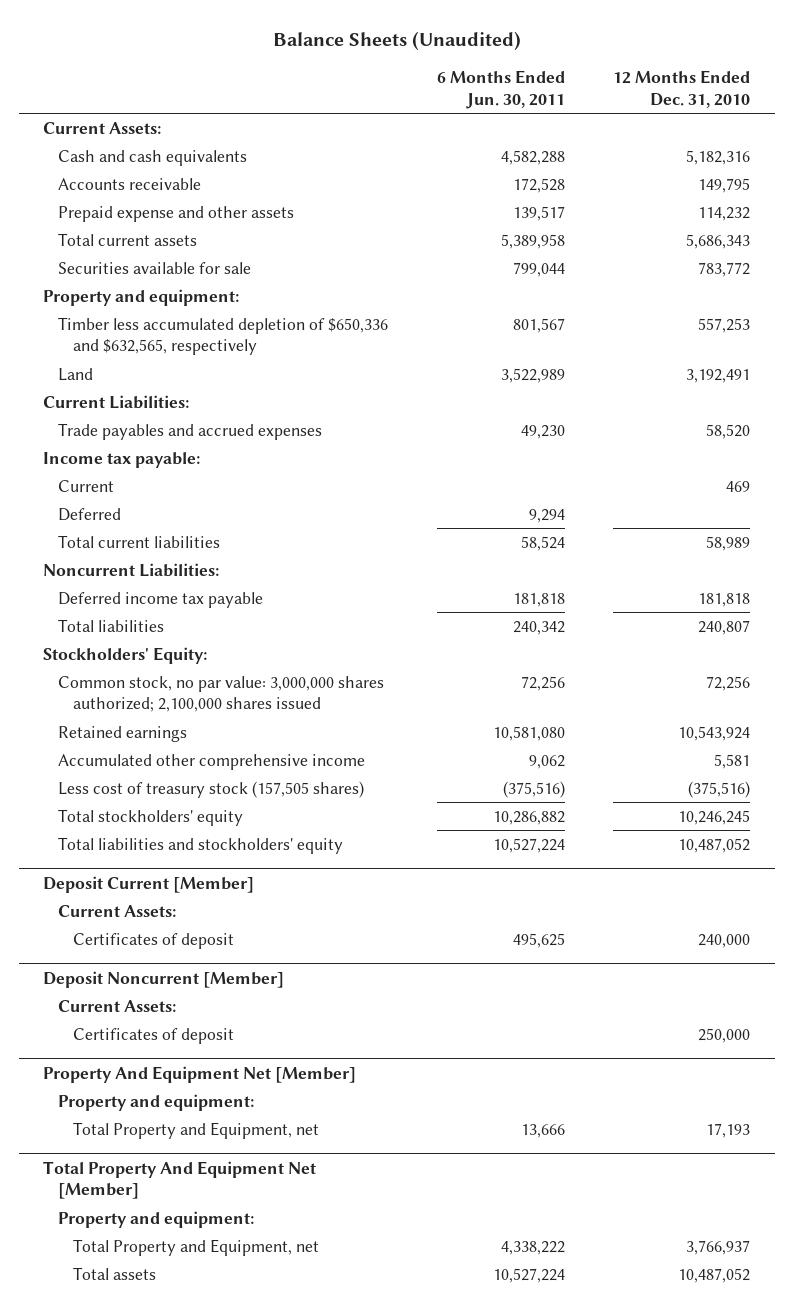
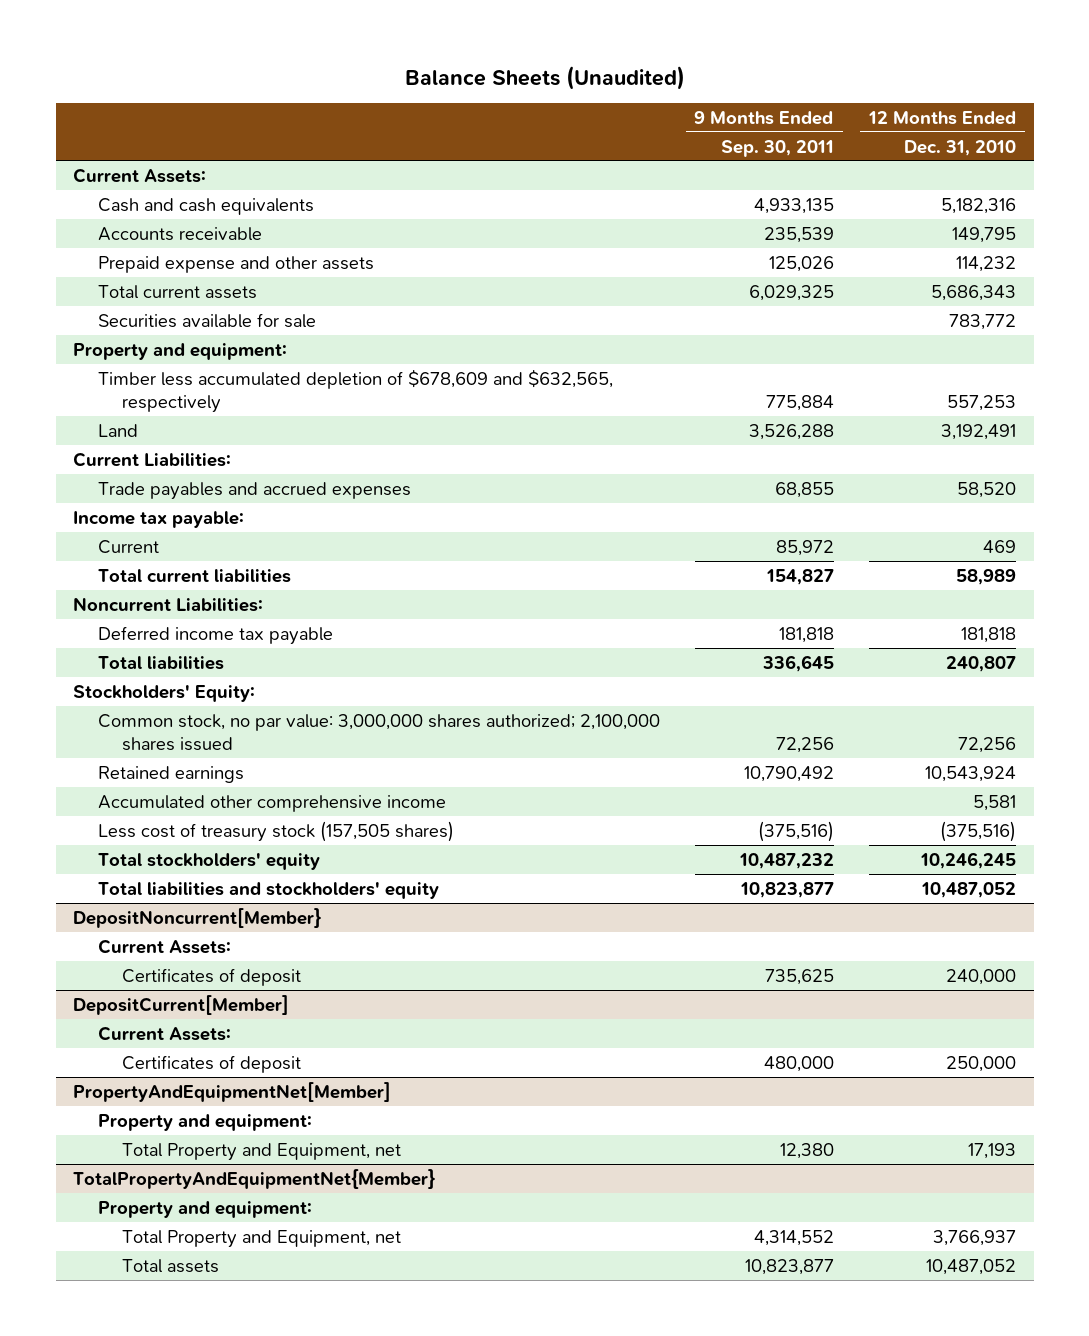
- | 6 Months Ended Jun. 30, 2011 | 12 Months Ended Dec. 31, 2010
+ | 9 Months Ended Sep. 30, 2011 | 12 Months Ended Dec. 31, 2010
- Timber less accumulated depletion of $650,336 and $632,565, respectively | 801,567 | 557,253
+ Timber less accumulated depletion of $678,609 and $632,565, respectively | 775,884 | 557,253
- Deferred | 9,294 |
- Deposit Current [Member]
+ DepositNoncurrent[Member}
- Deposit Noncurrent [Member]
+ DepositCurrent[Member]
- Property And Equipment Net [Member]
+ PropertyAndEquipmentNet[Member]
- Total Property And Equipment Net [Member]
+ TotalPropertyAndEquipmentNet{Member}

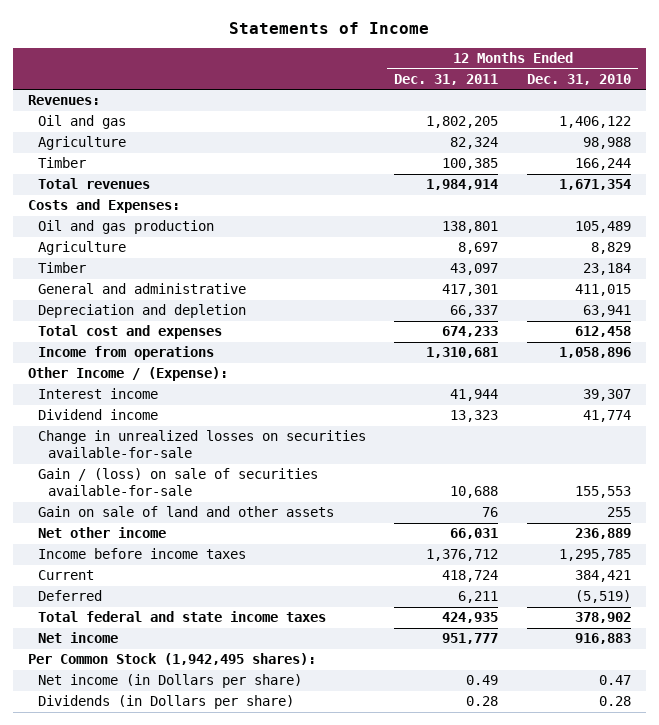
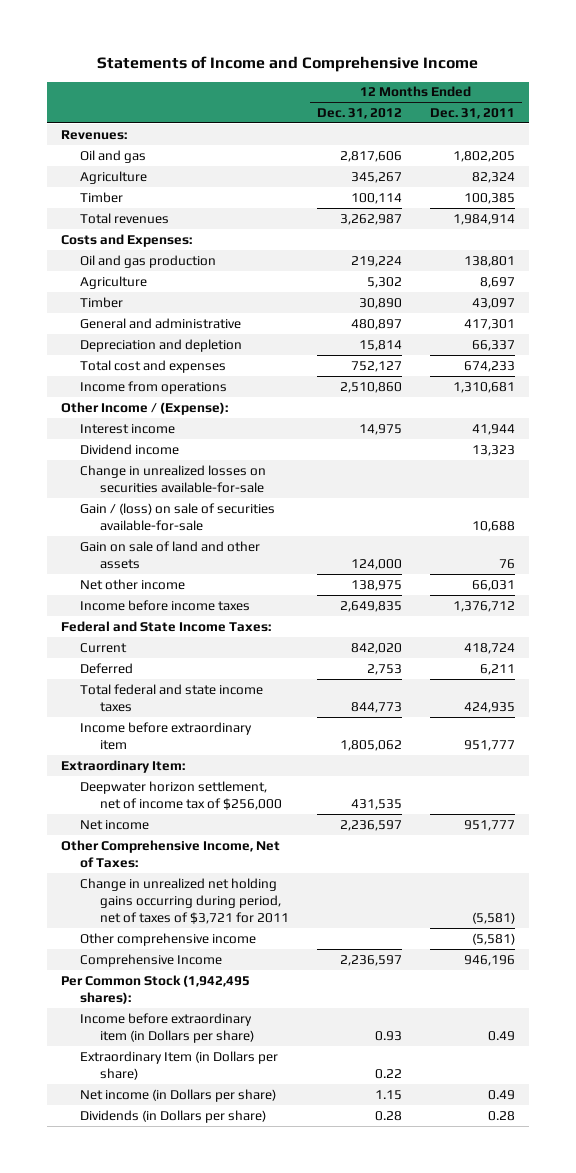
- Statements of Income
+ Statements of Income and Comprehensive Income
- | 12 Months Ended Dec. 31, 2011 | 12 Months Ended Dec. 31, 2010
+ | 12 Months Ended Dec. 31, 2012 | 12 Months Ended Dec. 31, 2011
+ Federal and State Income Taxes:
+ Income before extraordinary item | 1,805,062 | 951,777
+ Extraordinary Item:
+ Deepwater horizon settlement, net of income tax of $256,000 | 431,535 |
+ Other Comprehensive Income, Net of Taxes:
+ Change in unrealized net holding gains occurring during period, net of taxes of $3,721 for 2011 | | (5,581)
+ Other comprehensive income | | (5,581)
+ Comprehensive Income | 2,236,597 | 946,196
+ Income before extraordinary item (in Dollars per share) | 0.93 | 0.49
+ Extraordinary Item (in Dollars per share) | 0.22 |

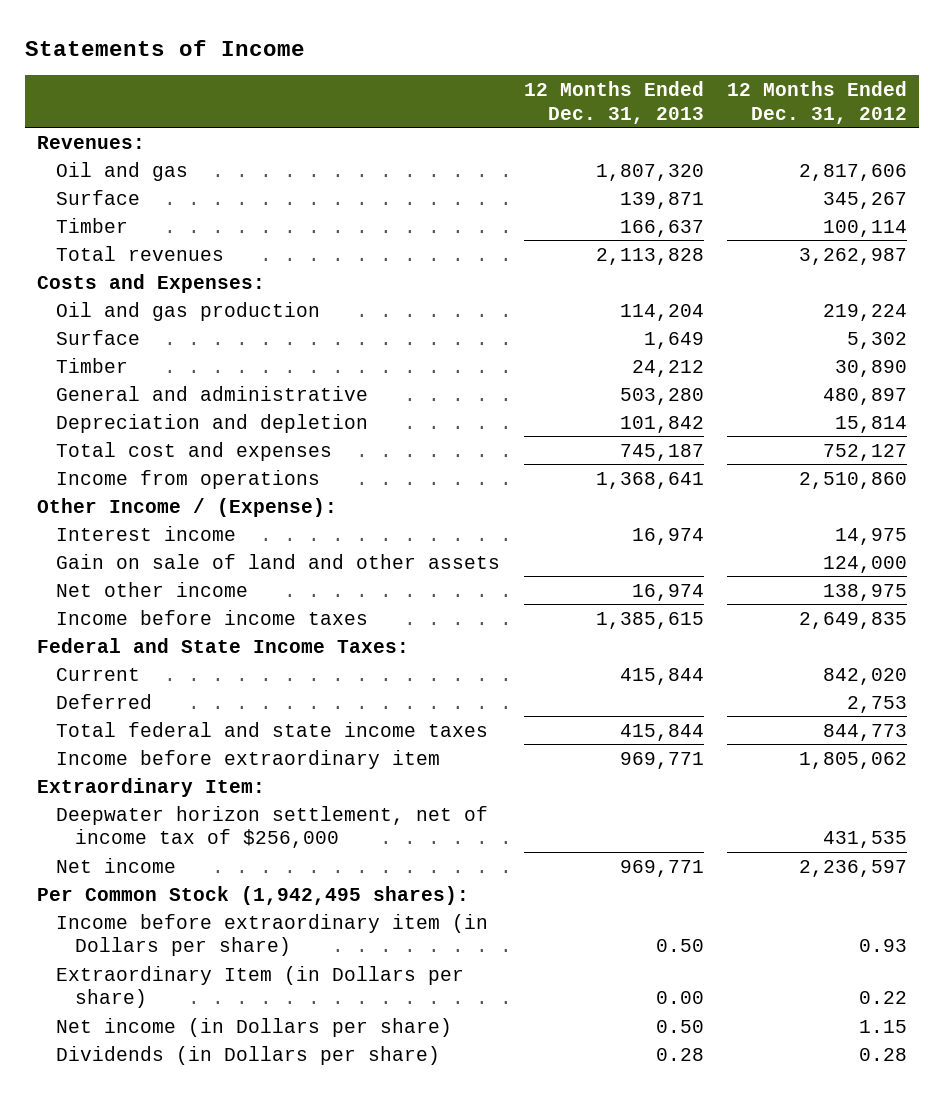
- Statements of Income and Comprehensive Income
+ Statements of Income
- | 12 Months Ended Dec. 31, 2012 | 12 Months Ended Dec. 31, 2011
+ | 12 Months Ended Dec. 31, 2013 | 12 Months Ended Dec. 31, 2012
- Agriculture | 345,267 | 82,324
+ Surface | 139,871 | 345,267
- Agriculture | 5,302 | 8,697
+ Surface | 1,649 | 5,302
- Dividend income | | 13,323
- Change in unrealized losses on securities available-for-sale
- Gain / (loss) on sale of securities available-for-sale | | 10,688
- Other Comprehensive Income, Net of Taxes:
- Change in unrealized net holding gains occurring during period, net of taxes of $3,721 for 2011 | | (5,581)
- Other comprehensive income | | (5,581)
- Comprehensive Income | 2,236,597 | 946,196

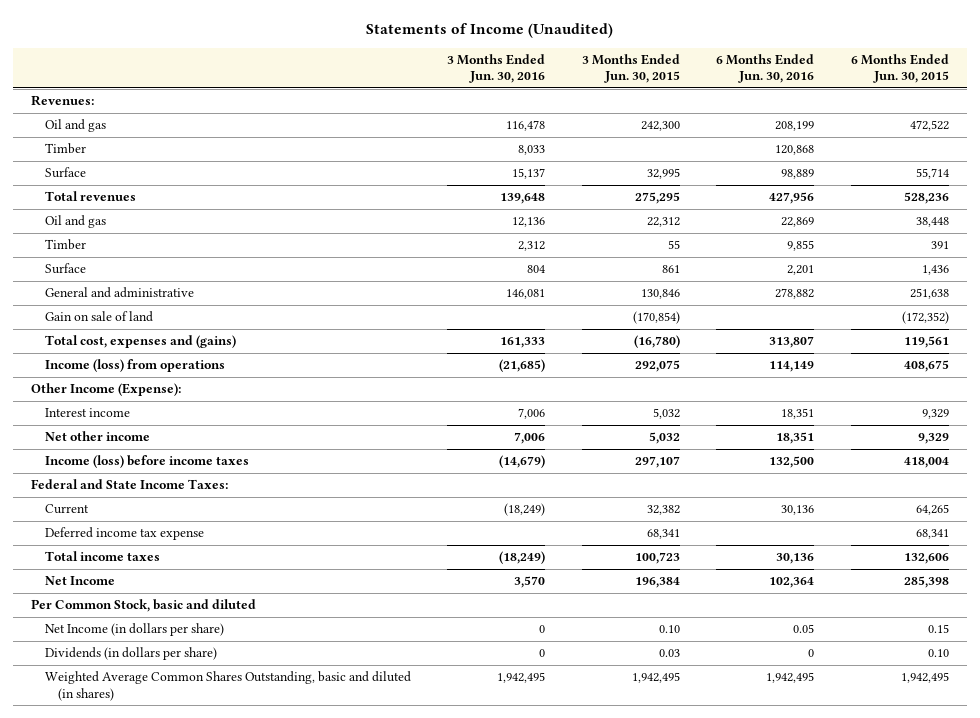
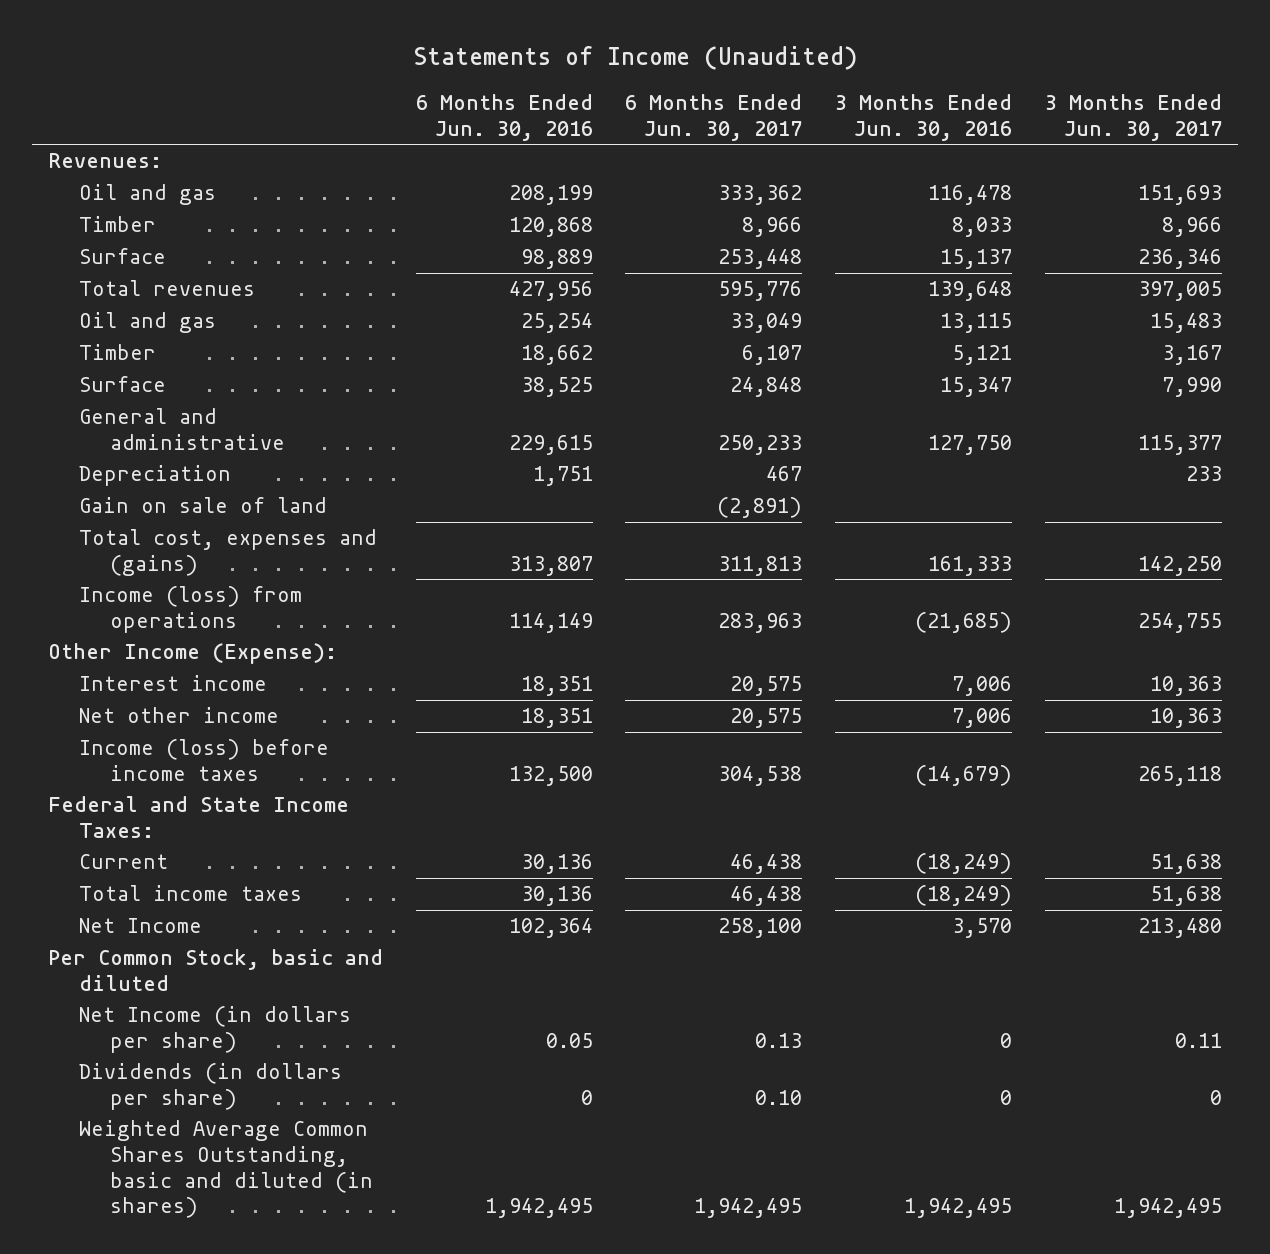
- | 3 Months Ended Jun. 30, 2016 | 3 Months Ended Jun. 30, 2015 | 6 Months Ended Jun. 30, 2016 | 6 Months Ended Jun. 30, 2015
+ | 6 Months Ended Jun. 30, 2016 | 6 Months Ended Jun. 30, 2017 | 3 Months Ended Jun. 30, 2016 | 3 Months Ended Jun. 30, 2017
- Oil and gas | 12,136 | 22,312 | 22,869 | 38,448
- Timber | 2,312 | 55 | 9,855 | 391
- Surface | 804 | 861 | 2,201 | 1,436
- General and administrative | 146,081 | 130,846 | 278,882 | 251,638
+ Oil and gas | 25,254 | 33,049 | 13,115 | 15,483
+ Timber | 18,662 | 6,107 | 5,121 | 3,167
+ Surface | 38,525 | 24,848 | 15,347 | 7,990
+ General and administrative | 229,615 | 250,233 | 127,750 | 115,377
+ Depreciation | 1,751 | 467 | | 233
- Deferred income tax expense | | 68,341 | | 68,341

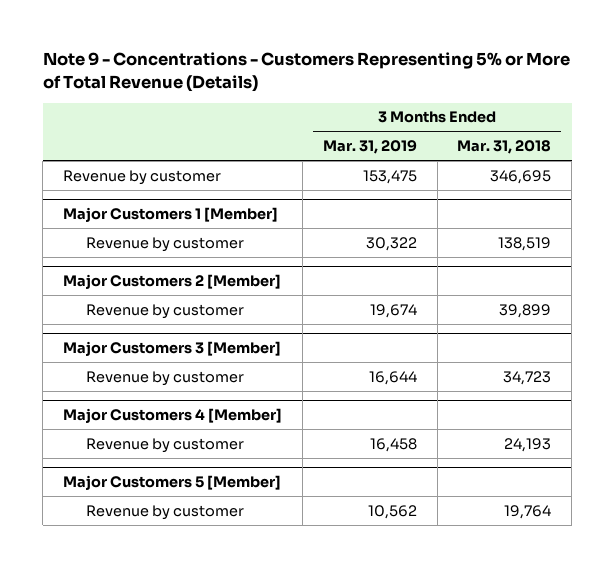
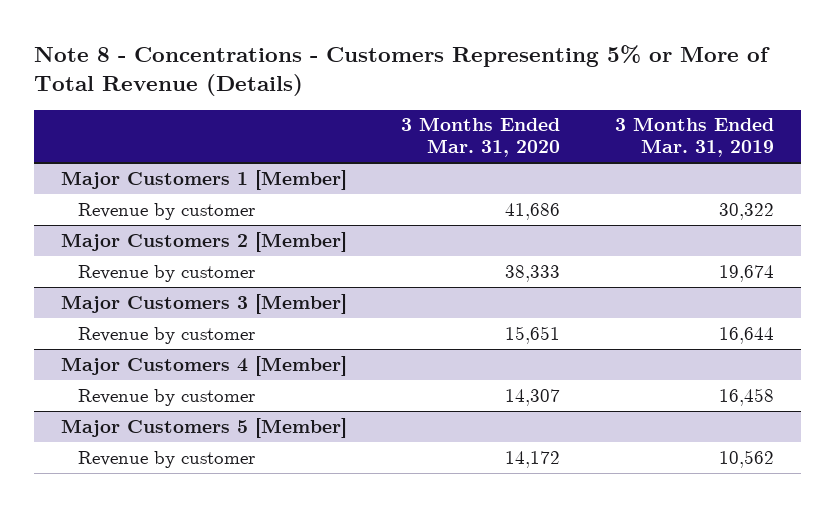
- Note 9 - Concentrations - Customers Representing 5% or More of Total Revenue (Details)
+ Note 8 - Concentrations - Customers Representing 5% or More of Total Revenue (Details)
- | 3 Months Ended Mar. 31, 2019 | 3 Months Ended Mar. 31, 2018
+ | 3 Months Ended Mar. 31, 2020 | 3 Months Ended Mar. 31, 2019
- Revenue by customer | 153,475 | 346,695

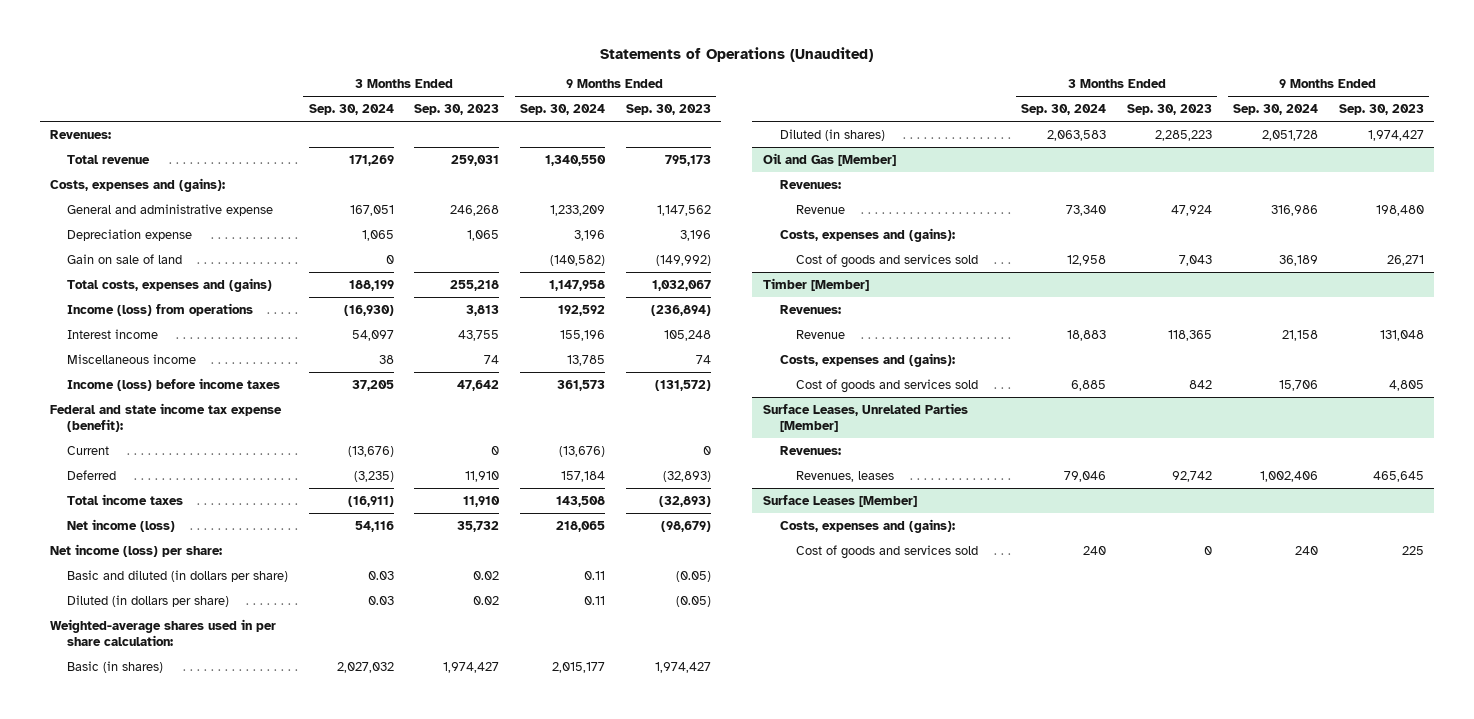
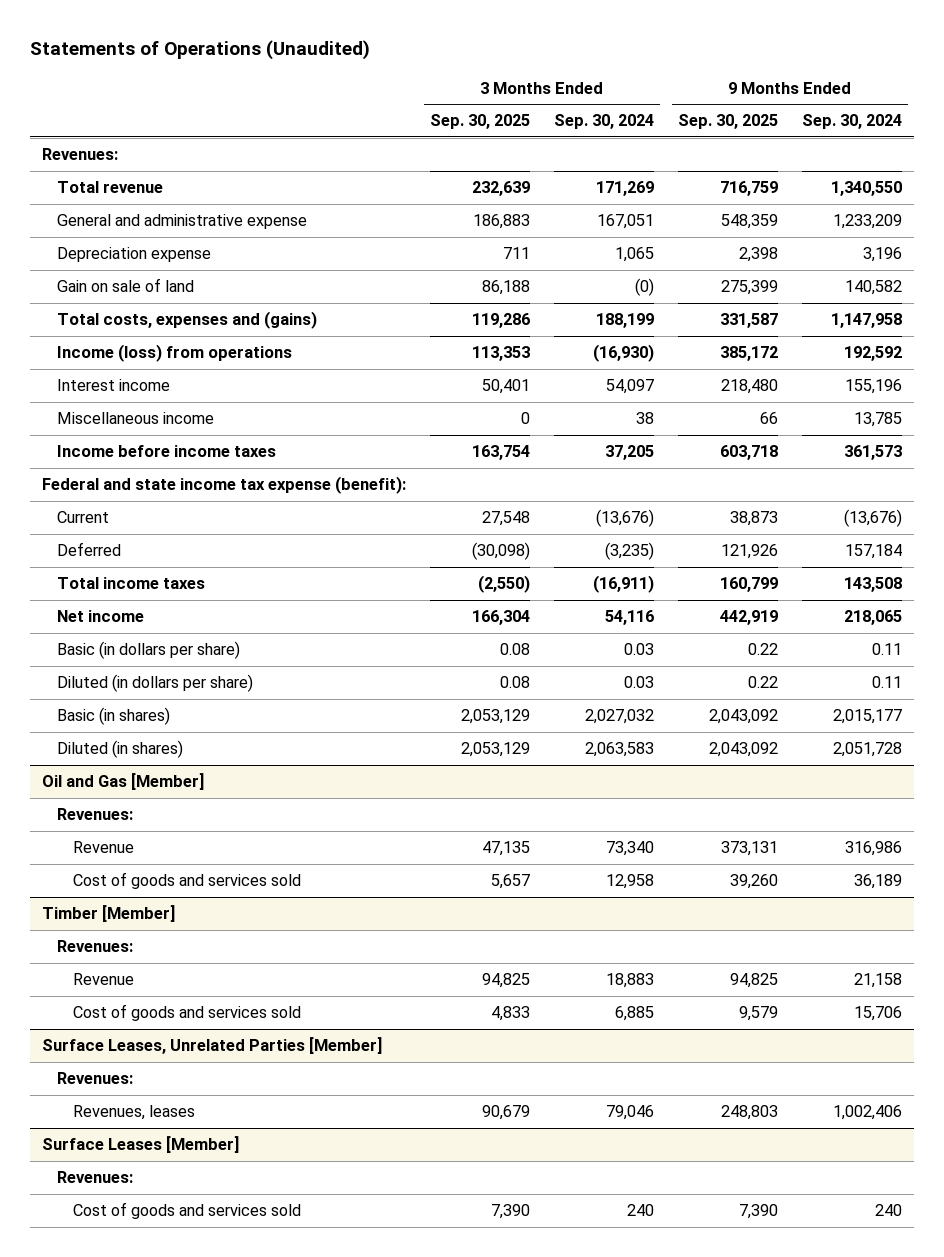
- | 3 Months Ended Sep. 30, 2024 | 3 Months Ended Sep. 30, 2023 | 9 Months Ended Sep. 30, 2024 | 9 Months Ended Sep. 30, 2023
+ | 3 Months Ended Sep. 30, 2025 | 3 Months Ended Sep. 30, 2024 | 9 Months Ended Sep. 30, 2025 | 9 Months Ended Sep. 30, 2024
- Costs, expenses and (gains):
- Gain on sale of land | 0 | | (140,582) | (149,992)
+ Gain on sale of land | 86,188 | (0) | 275,399 | 140,582
- Income (loss) before income taxes | 37,205 | 47,642 | 361,573 | (131,572)
+ Income before income taxes | 163,754 | 37,205 | 603,718 | 361,573
- Net income (loss) | 54,116 | 35,732 | 218,065 | (98,679)
- Net income (loss) per share:
- Basic and diluted (in dollars per share) | 0.03 | 0.02 | 0.11 | (0.05)
+ Net income | 166,304 | 54,116 | 442,919 | 218,065
+ Basic (in dollars per share) | 0.08 | 0.03 | 0.22 | 0.11
- Weighted-average shares used in per share calculation:
@ Oil and Gas [Member]
- Costs, expenses and (gains):
@ Timber [Member]
- Costs, expenses and (gains):
@ Surface Leases [Member]
- Costs, expenses and (gains):
+ Revenues:

